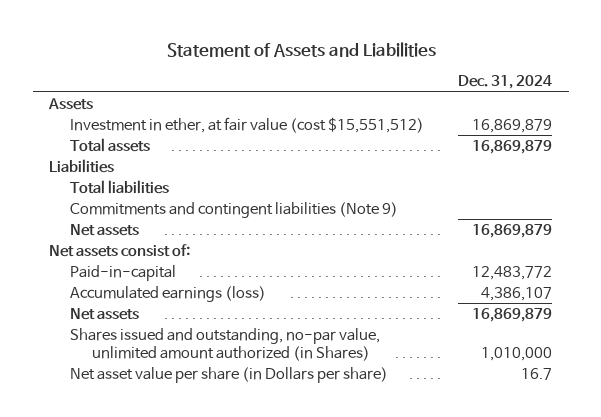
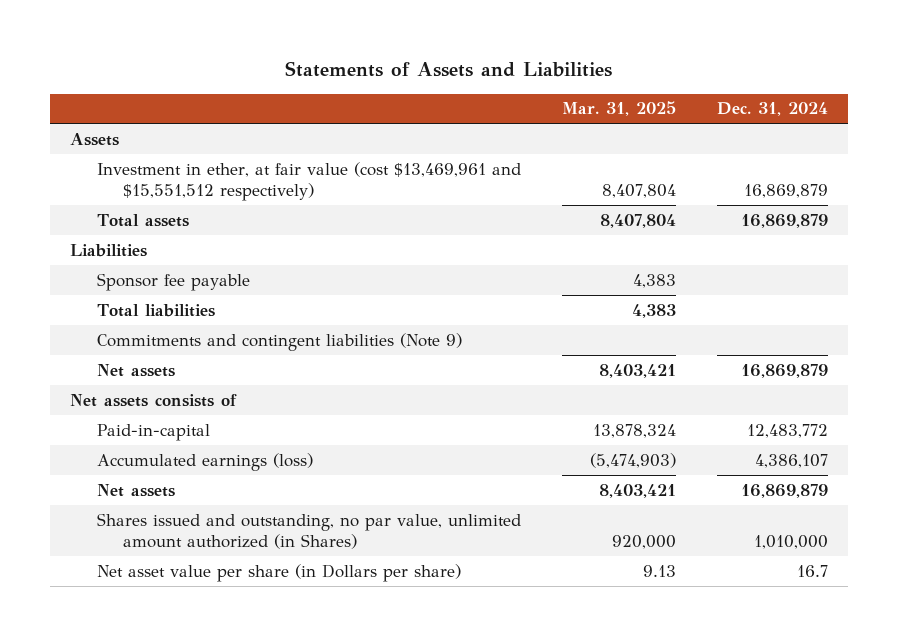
- Statement of Assets and Liabilities
+ Statements of Assets and Liabilities
- | Dec. 31, 2024
+ | Mar. 31, 2025 | Dec. 31, 2024
- Investment in ether, at fair value (cost $15,551,512) | 16,869,879
+ Investment in ether, at fair value (cost $13,469,961 and $15,551,512 respectively) | 8,407,804 | 16,869,879
+ Sponsor fee payable | 4,383 |
- Net assets consist of:
+ Net assets consists of
- Shares issued and outstanding, no-par value, unlimited amount authorized (in Shares) | 1,010,000
+ Shares issued and outstanding, no par value, unlimited amount authorized (in Shares) | 920,000 | 1,010,000

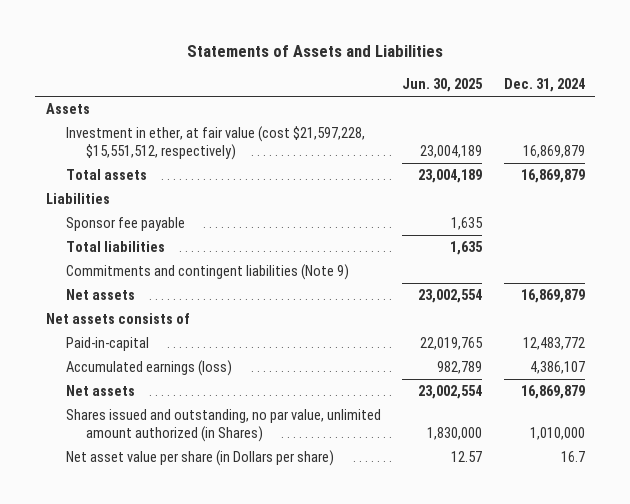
- | Mar. 31, 2025 | Dec. 31, 2024
+ | Jun. 30, 2025 | Dec. 31, 2024
- Investment in ether, at fair value (cost $13,469,961 and $15,551,512 respectively) | 8,407,804 | 16,869,879
+ Investment in ether, at fair value (cost $21,597,228, $15,551,512, respectively) | 23,004,189 | 16,869,879

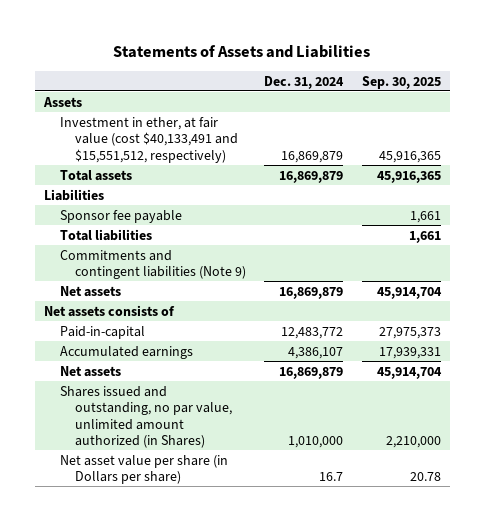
- | Jun. 30, 2025 | Dec. 31, 2024
+ | Dec. 31, 2024 | Sep. 30, 2025
- Investment in ether, at fair value (cost $21,597,228, $15,551,512, respectively) | 23,004,189 | 16,869,879
+ Investment in ether, at fair value (cost $40,133,491 and $15,551,512, respectively) | 16,869,879 | 45,916,365
- Accumulated earnings (loss) | 982,789 | 4,386,107
+ Accumulated earnings | 4,386,107 | 17,939,331

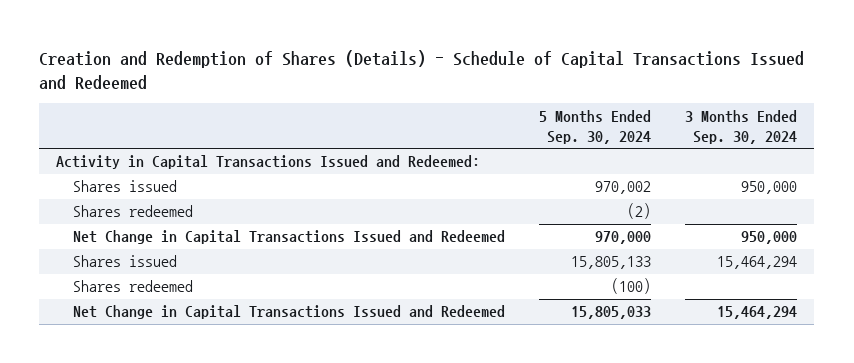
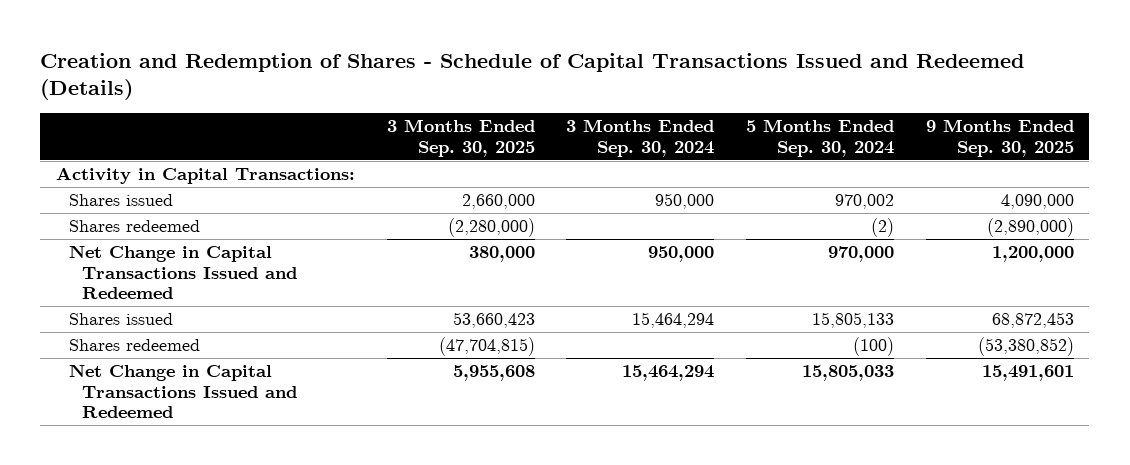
- Creation and Redemption of Shares (Details) - Schedule of Capital Transactions Issued and Redeemed
+ Creation and Redemption of Shares - Schedule of Capital Transactions Issued and Redeemed (Details)
- | 5 Months Ended Sep. 30, 2024 | 3 Months Ended Sep. 30, 2024
+ | 3 Months Ended Sep. 30, 2025 | 3 Months Ended Sep. 30, 2024 | 5 Months Ended Sep. 30, 2024 | 9 Months Ended Sep. 30, 2025
- Activity in Capital Transactions Issued and Redeemed:
+ Activity in Capital Transactions:

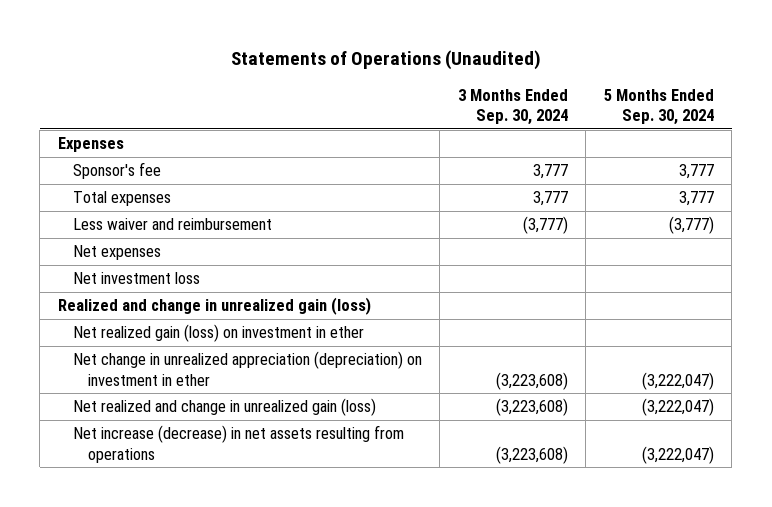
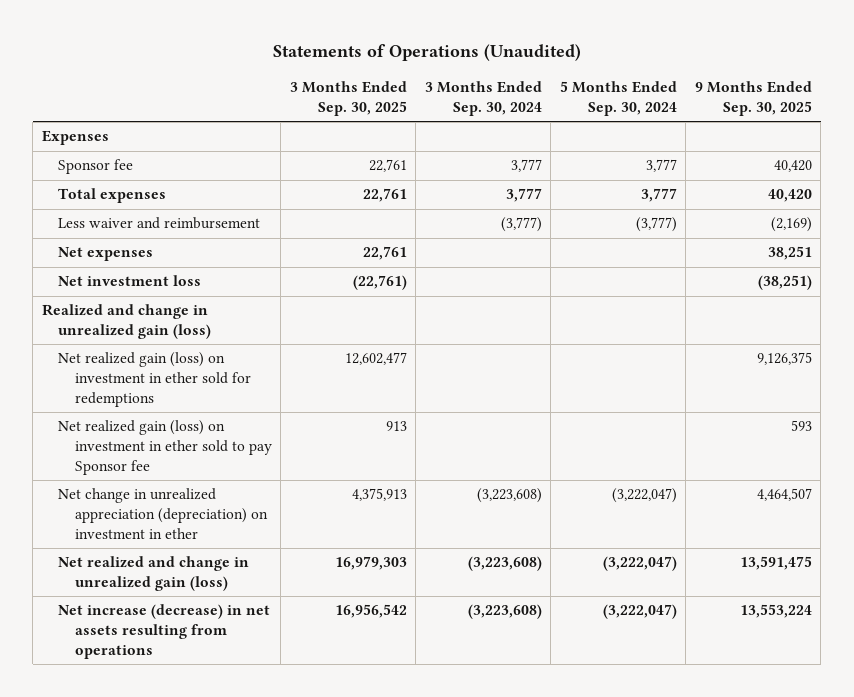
- | 3 Months Ended Sep. 30, 2024 | 5 Months Ended Sep. 30, 2024
+ | 3 Months Ended Sep. 30, 2025 | 3 Months Ended Sep. 30, 2024 | 5 Months Ended Sep. 30, 2024 | 9 Months Ended Sep. 30, 2025
- Sponsor's fee | 3,777 | 3,777
+ Sponsor fee | 22,761 | 3,777 | 3,777 | 40,420
- Net realized gain (loss) on investment in ether
+ Net realized gain (loss) on investment in ether sold for redemptions | 12,602,477 | | | 9,126,375
+ Net realized gain (loss) on investment in ether sold to pay Sponsor fee | 913 | | | 593

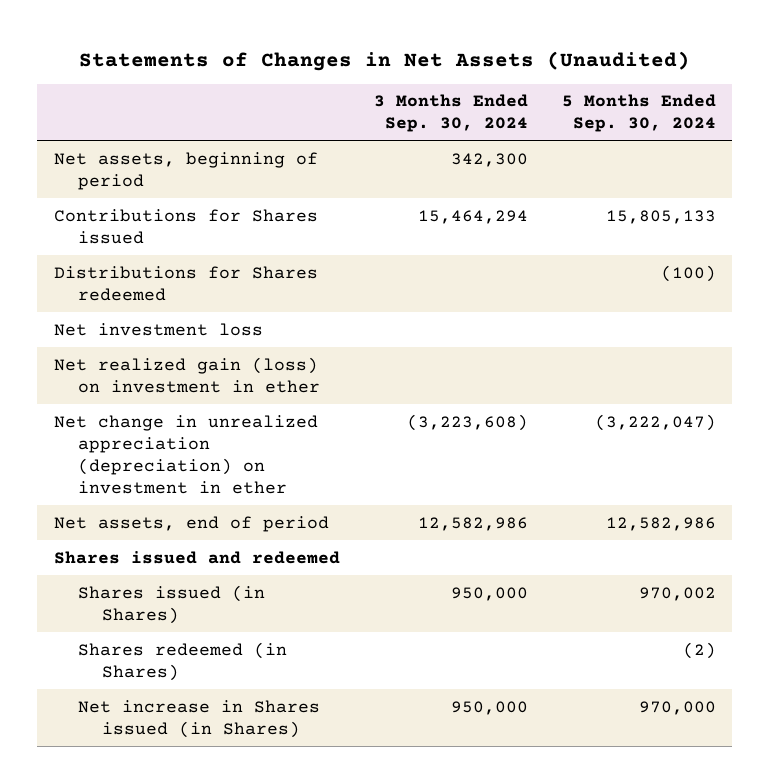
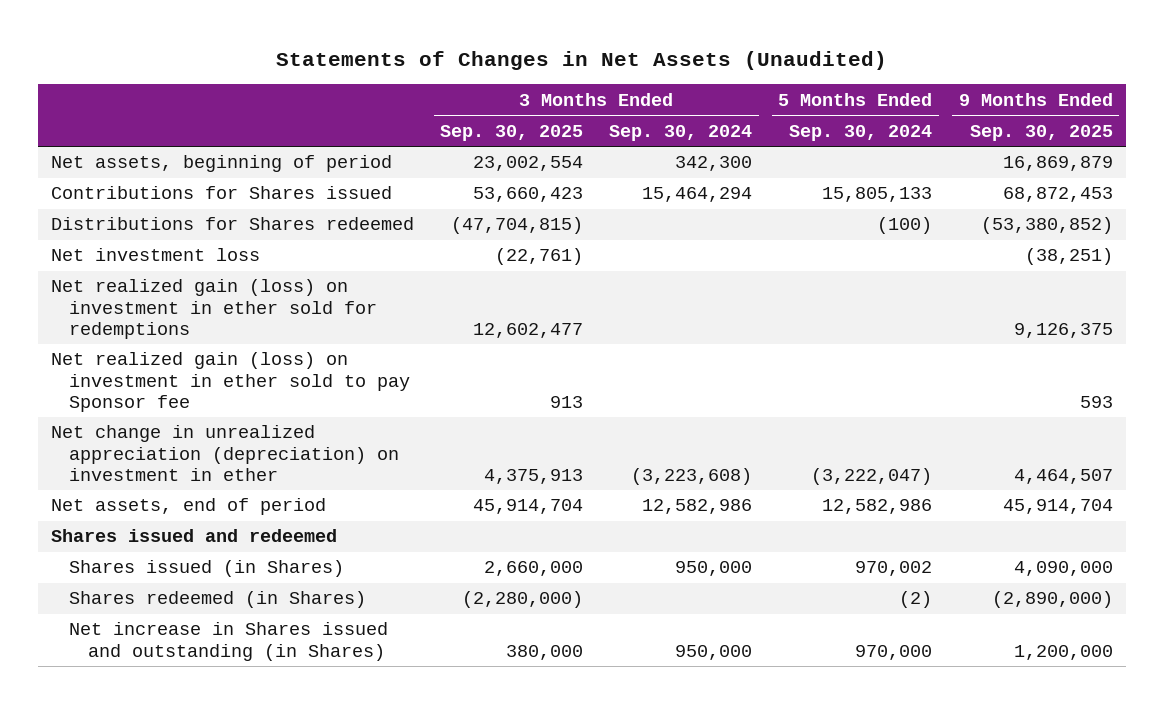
- | 3 Months Ended Sep. 30, 2024 | 5 Months Ended Sep. 30, 2024
+ | 3 Months Ended Sep. 30, 2025 | 3 Months Ended Sep. 30, 2024 | 5 Months Ended Sep. 30, 2024 | 9 Months Ended Sep. 30, 2025
- Net realized gain (loss) on investment in ether
+ Net realized gain (loss) on investment in ether sold for redemptions | 12,602,477 | | | 9,126,375
+ Net realized gain (loss) on investment in ether sold to pay Sponsor fee | 913 | | | 593
- Net increase in Shares issued (in Shares) | 950,000 | 970,000
+ Net increase in Shares issued and outstanding (in Shares) | 380,000 | 950,000 | 970,000 | 1,200,000

